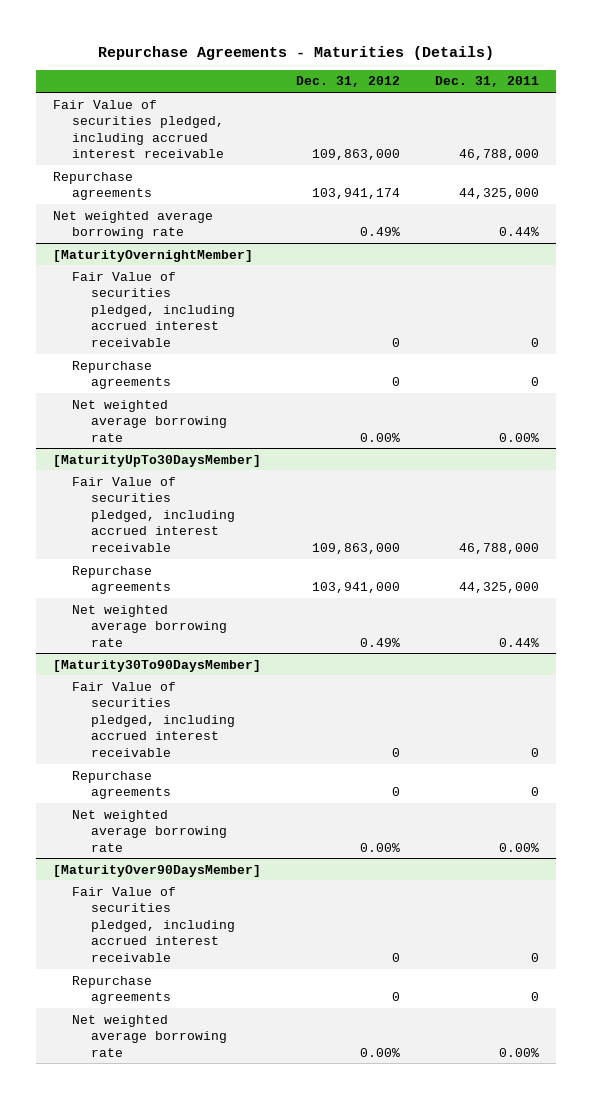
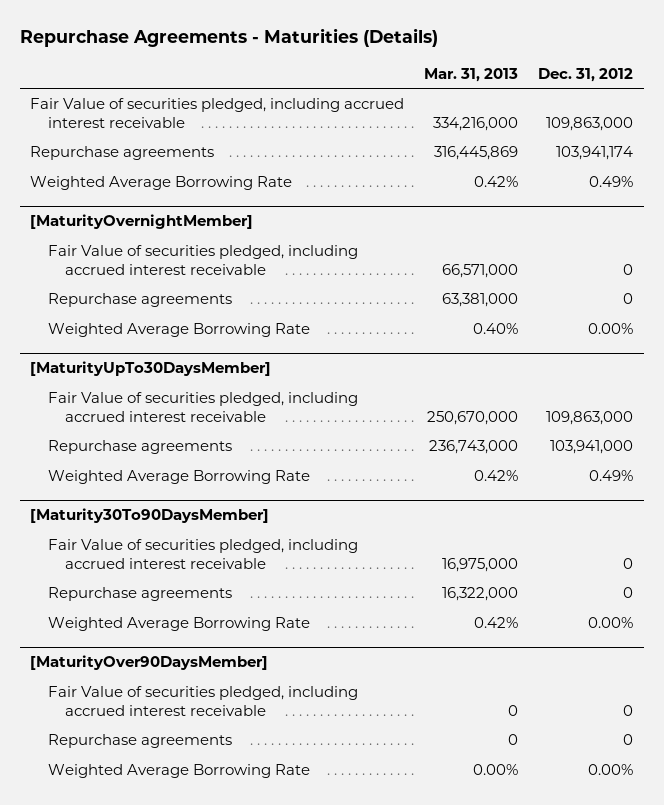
- | Dec. 31, 2012 | Dec. 31, 2011
+ | Mar. 31, 2013 | Dec. 31, 2012
- Net weighted average borrowing rate | 0.49% | 0.44%
+ Weighted Average Borrowing Rate | 0.42% | 0.49%
@ [MaturityOvernightMember]
- Net weighted average borrowing rate | 0.00% | 0.00%
+ Weighted Average Borrowing Rate | 0.40% | 0.00%
@ [MaturityUpTo30DaysMember]
- Net weighted average borrowing rate | 0.49% | 0.44%
+ Weighted Average Borrowing Rate | 0.42% | 0.49%
@ [Maturity30To90DaysMember]
- Net weighted average borrowing rate | 0.00% | 0.00%
+ Weighted Average Borrowing Rate | 0.42% | 0.00%
@ [MaturityOver90DaysMember]
- Net weighted average borrowing rate | 0.00% | 0.00%
+ Weighted Average Borrowing Rate | 0.00% | 0.00%

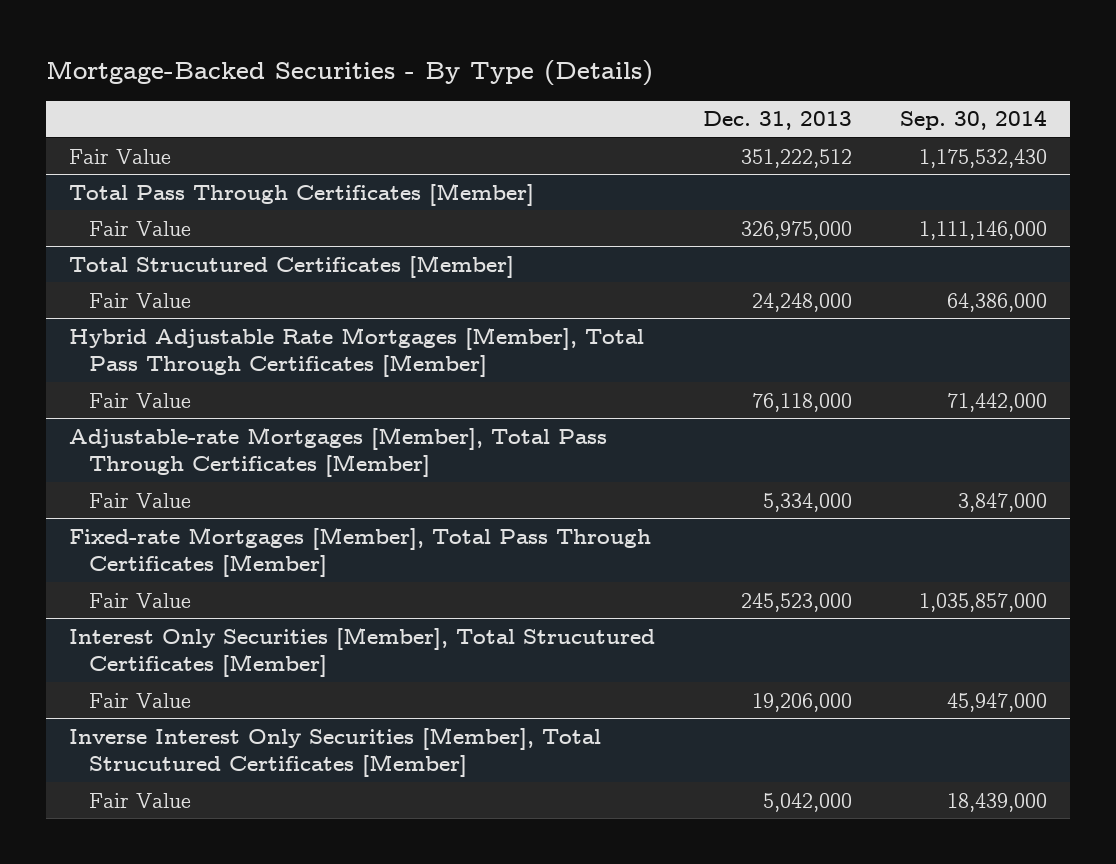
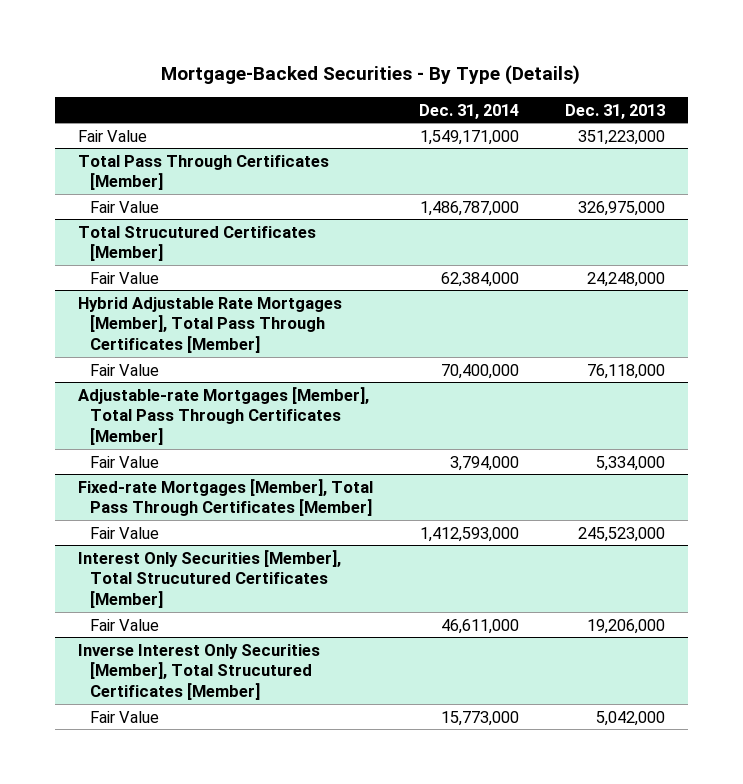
- | Dec. 31, 2013 | Sep. 30, 2014
+ | Dec. 31, 2014 | Dec. 31, 2013
- Fair Value | 351,222,512 | 1,175,532,430
+ Fair Value | 1,549,171,000 | 351,223,000

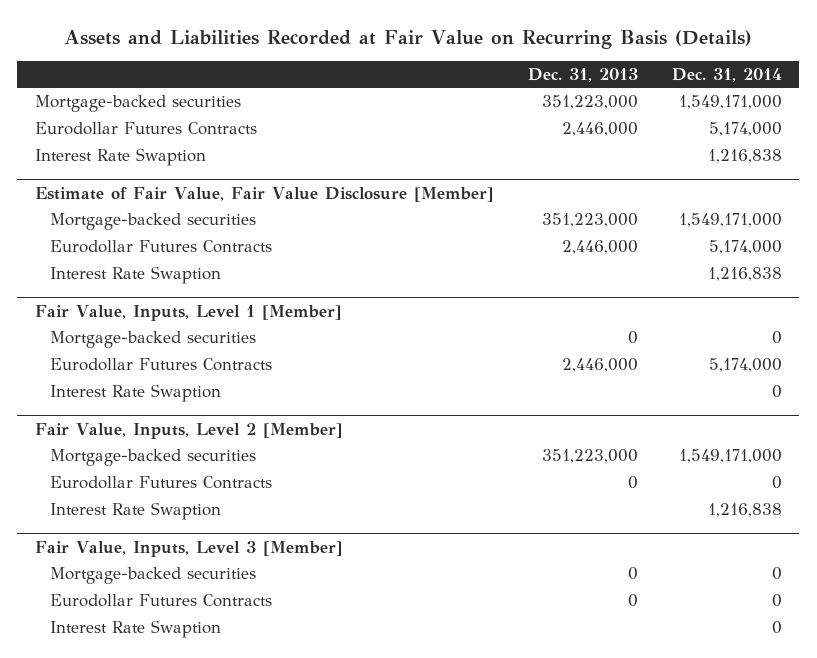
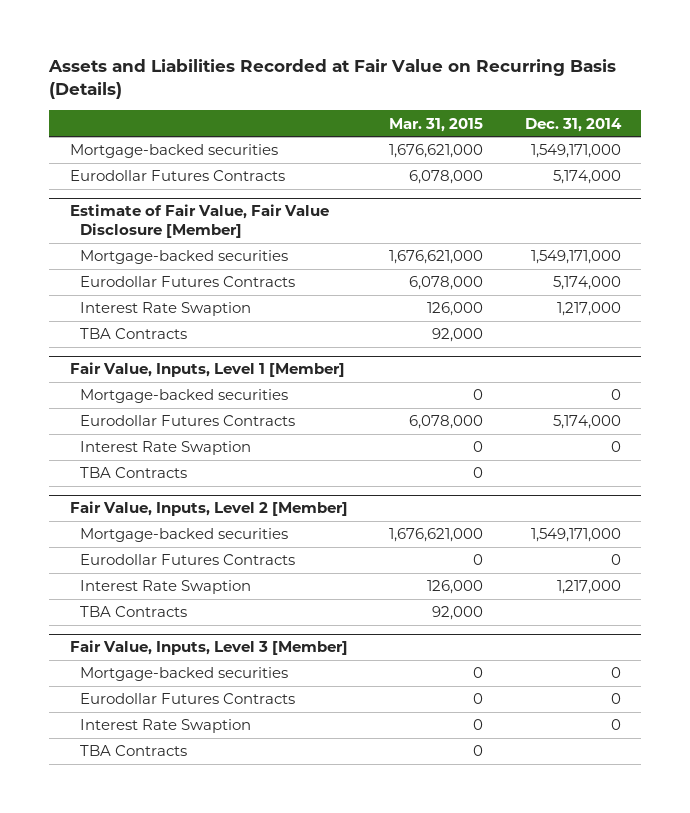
- | Dec. 31, 2013 | Dec. 31, 2014
+ | Mar. 31, 2015 | Dec. 31, 2014
- Interest Rate Swaption | | 1,216,838
@ Estimate of Fair Value, Fair Value Disclosure [Member]
- Interest Rate Swaption | | 1,216,838
+ Interest Rate Swaption | 126,000 | 1,217,000
+ TBA Contracts | 92,000 |
@ Fair Value, Inputs, Level 1 [Member]
+ TBA Contracts | 0 |
@ Fair Value, Inputs, Level 2 [Member]
- Interest Rate Swaption | | 1,216,838
+ Interest Rate Swaption | 126,000 | 1,217,000
+ TBA Contracts | 92,000 |
@ Fair Value, Inputs, Level 3 [Member]
+ TBA Contracts | 0 |

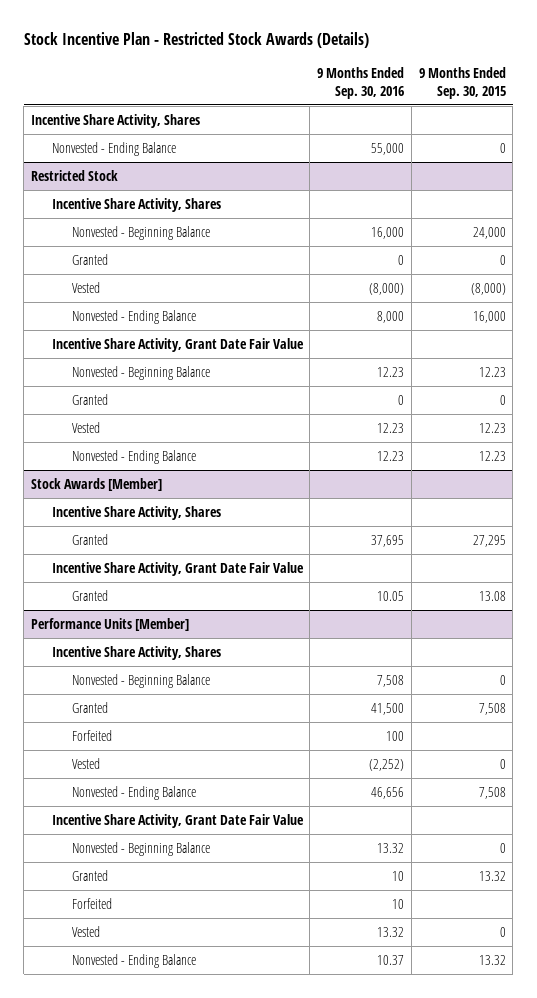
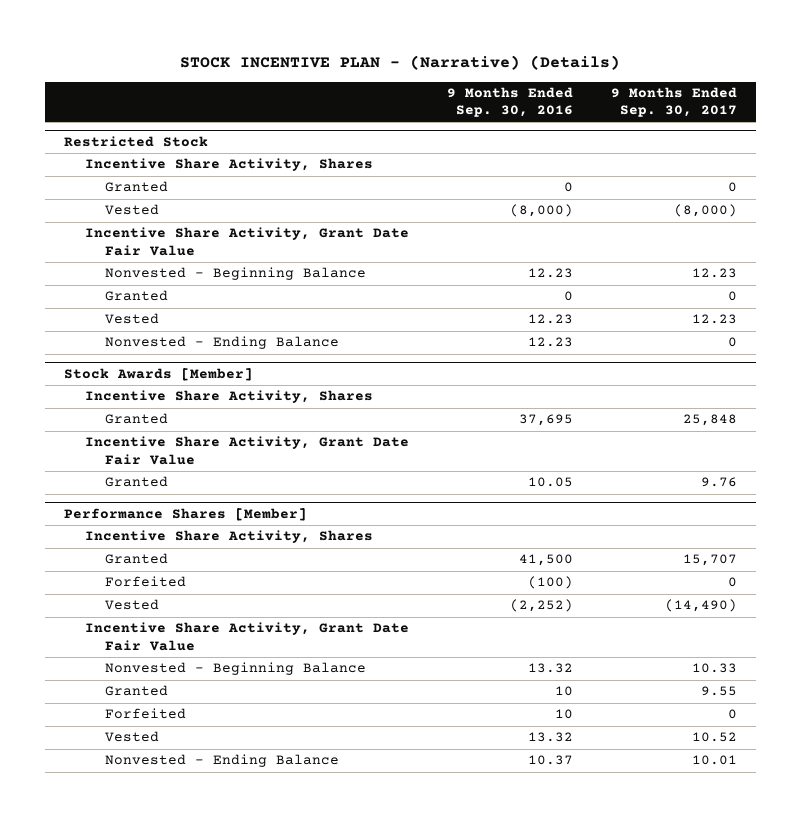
- Stock Incentive Plan - Restricted Stock Awards (Details)
+ STOCK INCENTIVE PLAN - (Narrative) (Details)
- | 9 Months Ended Sep. 30, 2016 | 9 Months Ended Sep. 30, 2015
+ | 9 Months Ended Sep. 30, 2016 | 9 Months Ended Sep. 30, 2017
- Incentive Share Activity, Shares
- Nonvested - Ending Balance | 55,000 | 0
@ Restricted Stock
- Nonvested - Beginning Balance | 16,000 | 24,000
- Nonvested - Ending Balance | 8,000 | 16,000
- Performance Units [Member]
+ Performance Shares [Member]
- Nonvested - Beginning Balance | 7,508 | 0
- Forfeited | 100 |
+ Forfeited | (100) | 0
- Nonvested - Ending Balance | 46,656 | 7,508

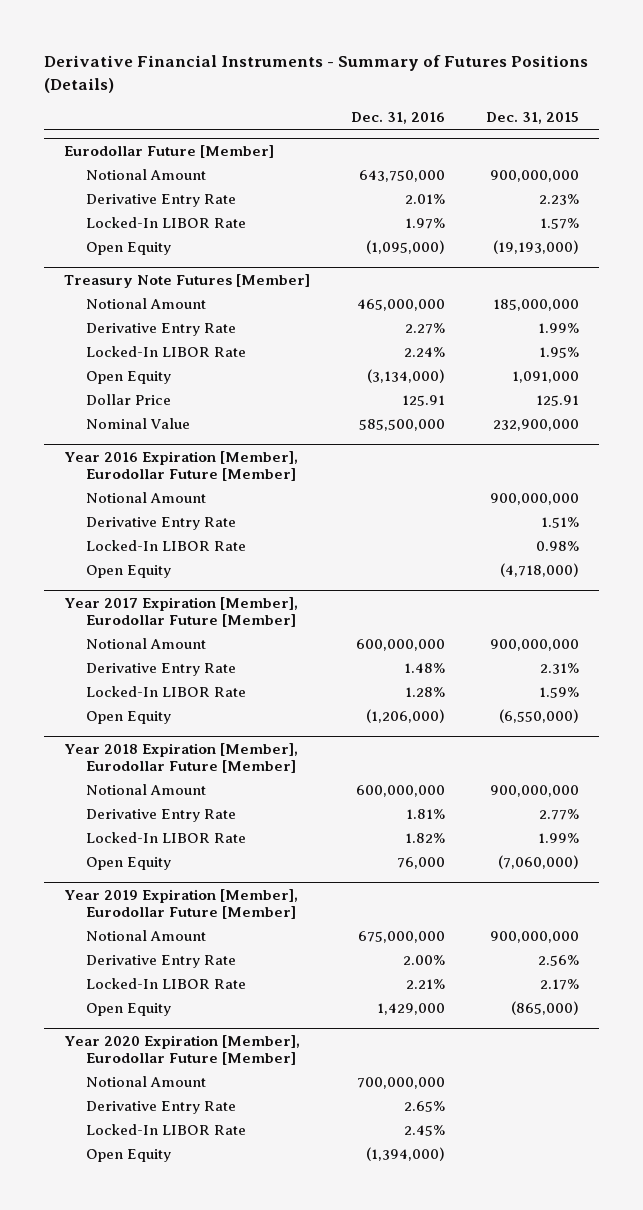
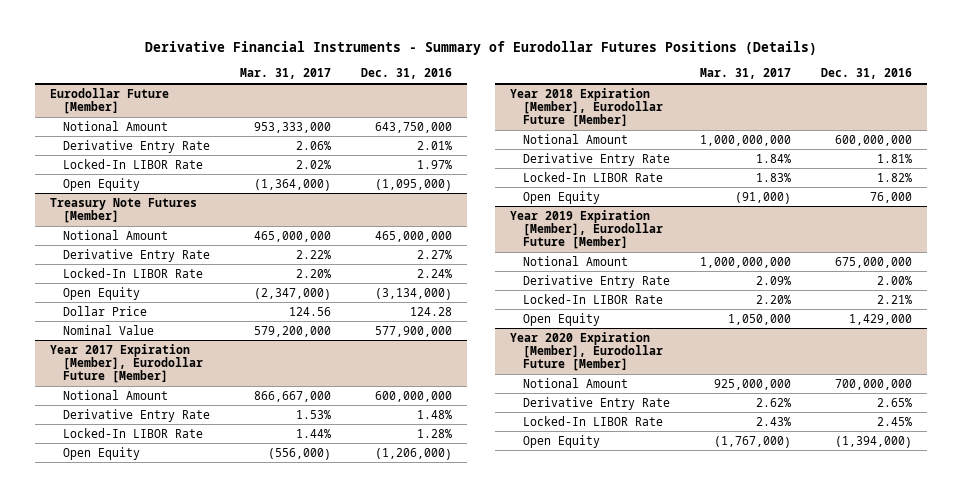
- Derivative Financial Instruments - Summary of Futures Positions (Details)
+ Derivative Financial Instruments - Summary of Eurodollar Futures Positions (Details)
- | Dec. 31, 2016 | Dec. 31, 2015
+ | Mar. 31, 2017 | Dec. 31, 2016
@ Treasury Note Futures [Member]
- Dollar Price | 125.91 | 125.91
- Nominal Value | 585,500,000 | 232,900,000
- Year 2016 Expiration [Member], Eurodollar Future [Member]
- Notional Amount | | 900,000,000
- Derivative Entry Rate | | 1.51%
- Locked-In LIBOR Rate | | 0.98%
- Open Equity | | (4,718,000)
@ Treasury Note Futures [Member]
+ Dollar Price | 124.56 | 124.28
+ Nominal Value | 579,200,000 | 577,900,000

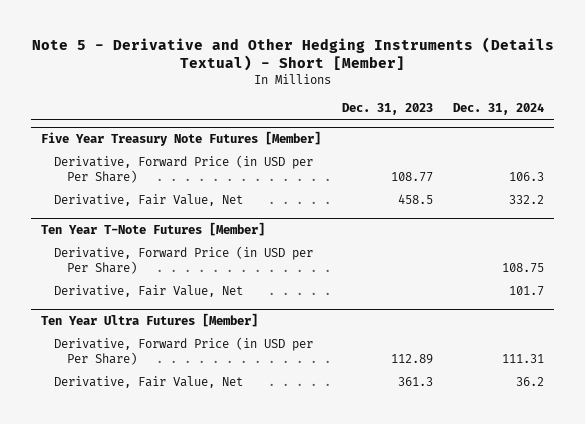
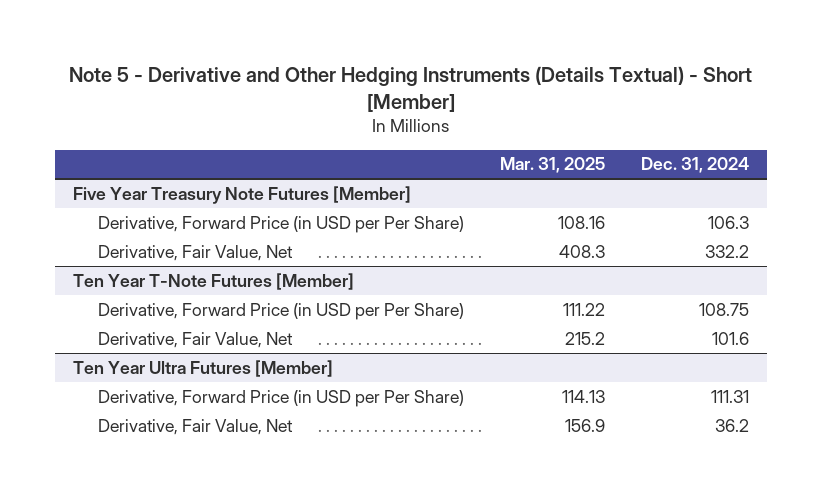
- | Dec. 31, 2023 | Dec. 31, 2024
+ | Mar. 31, 2025 | Dec. 31, 2024
@ Ten Year T-Note Futures [Member]
- Derivative, Fair Value, Net | | 101.7
+ Derivative, Fair Value, Net | 215.2 | 101.6

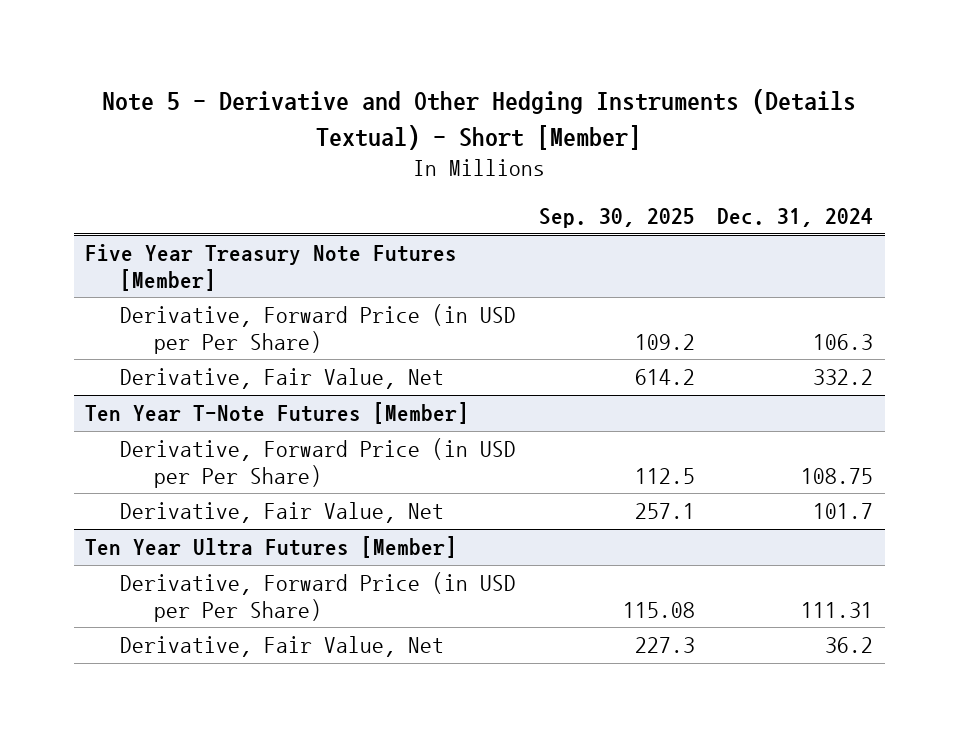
- | Mar. 31, 2025 | Dec. 31, 2024
+ | Sep. 30, 2025 | Dec. 31, 2024
@ Ten Year T-Note Futures [Member]
- Derivative, Fair Value, Net | 215.2 | 101.6
+ Derivative, Fair Value, Net | 257.1 | 101.7

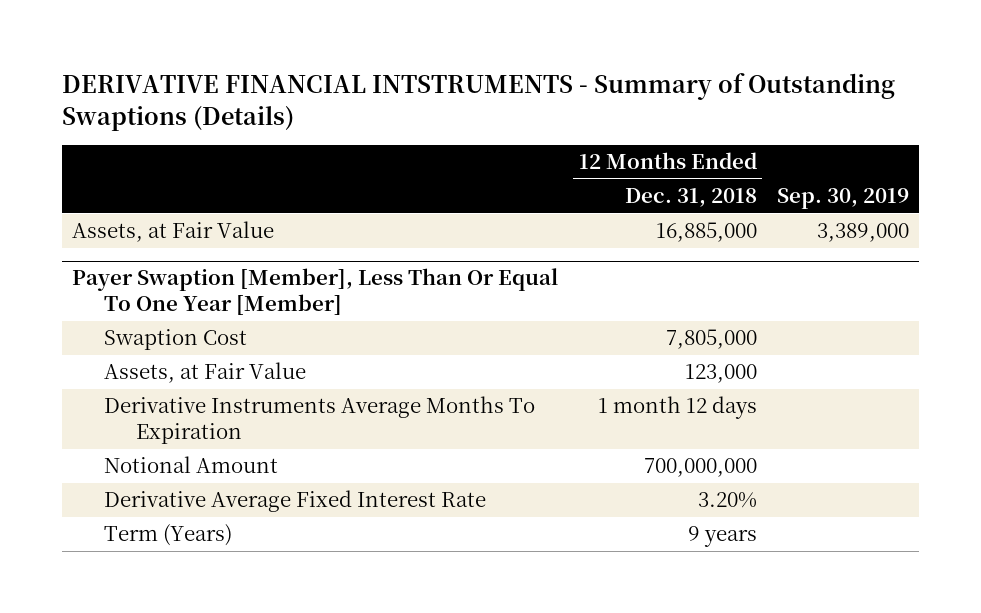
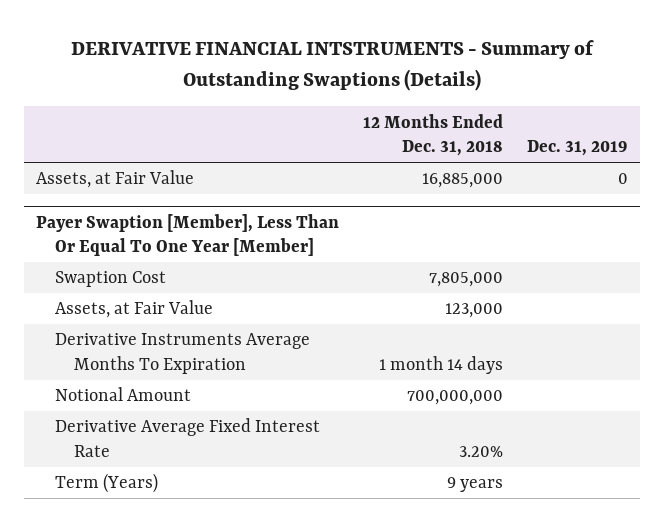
- | 12 Months Ended Dec. 31, 2018 | Sep. 30, 2019
+ | 12 Months Ended Dec. 31, 2018 | Dec. 31, 2019
@ Payer Swaption [Member], Less Than Or Equal To One Year [Member]
- Derivative Instruments Average Months To Expiration | 1 month 12 days |
+ Derivative Instruments Average Months To Expiration | 1 month 14 days |

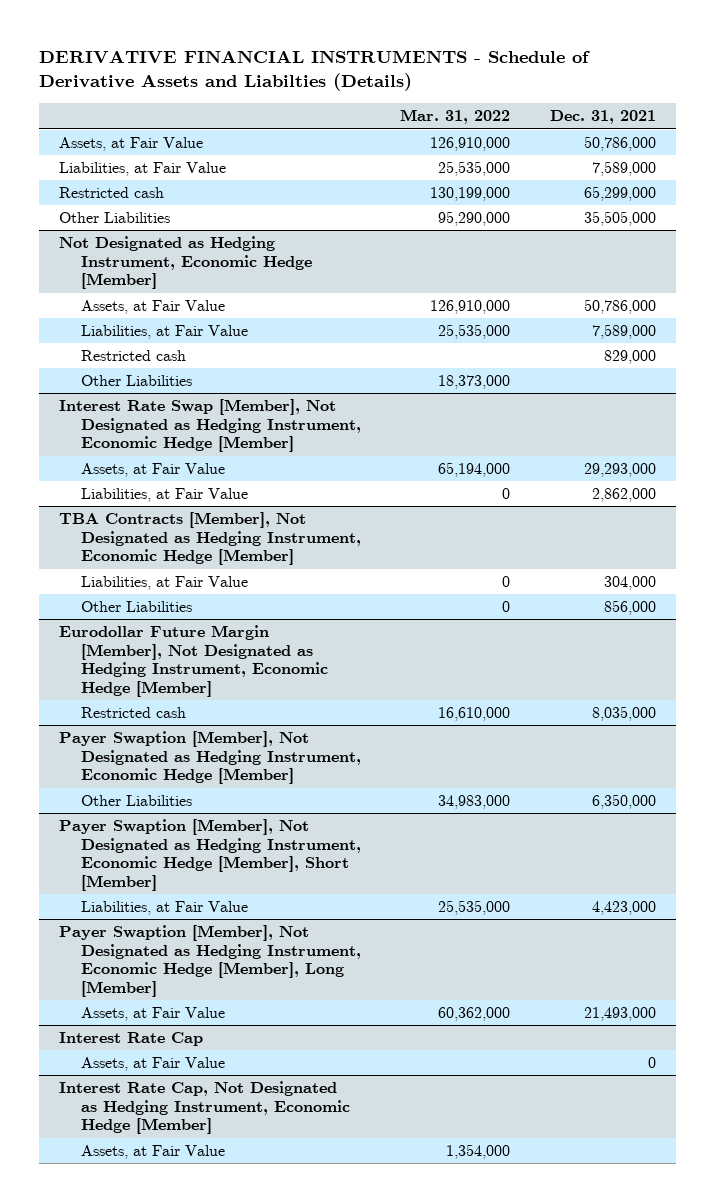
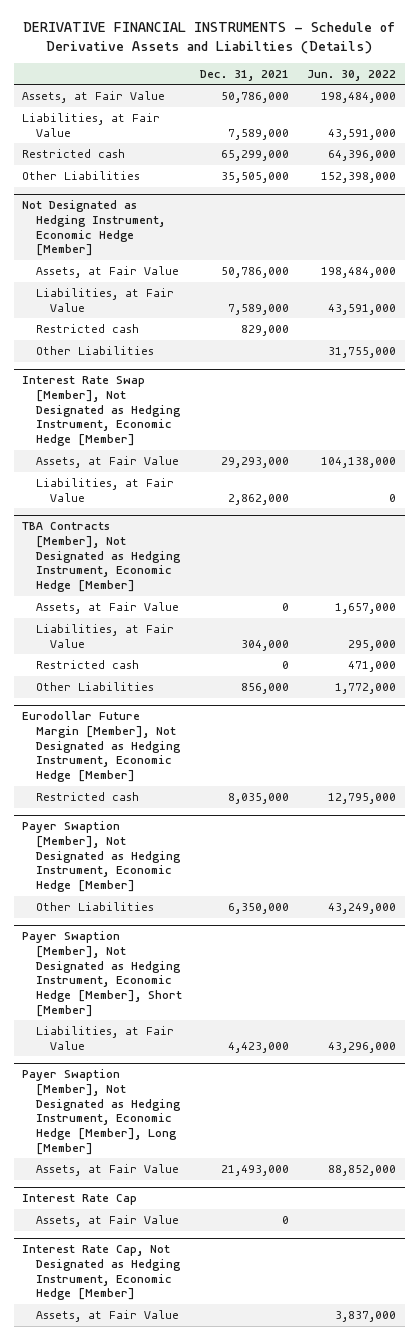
- | Mar. 31, 2022 | Dec. 31, 2021
+ | Dec. 31, 2021 | Jun. 30, 2022
@ TBA Contracts [Member], Not Designated as Hedging Instrument, Economic Hedge [Member]
+ Assets, at Fair Value | 0 | 1,657,000
+ Restricted cash | 0 | 471,000

